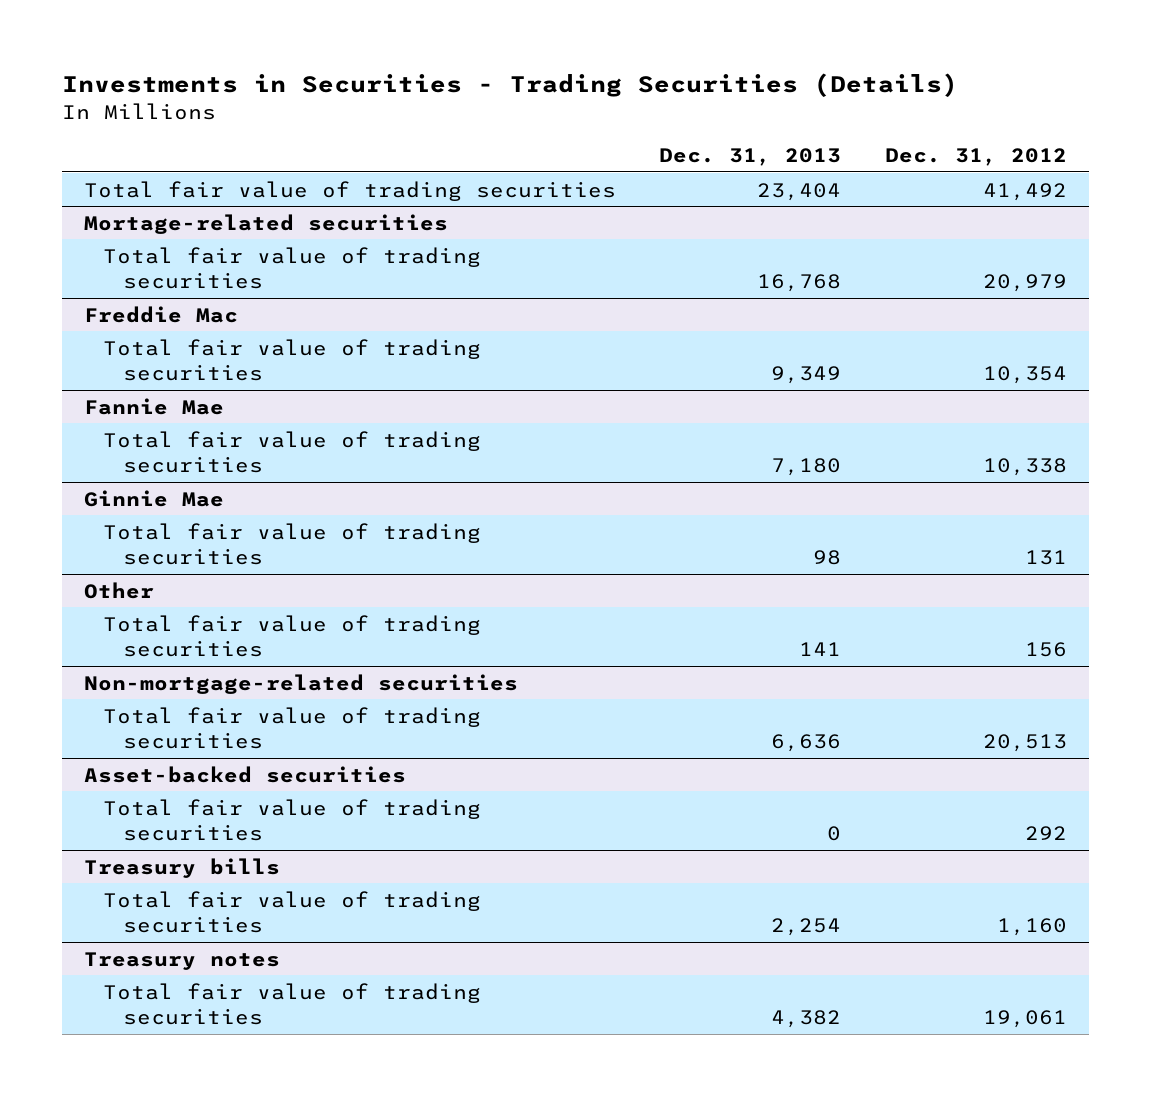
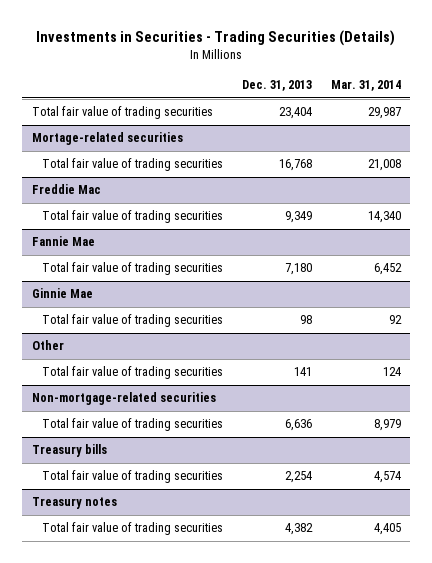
- | Dec. 31, 2013 | Dec. 31, 2012
+ | Dec. 31, 2013 | Mar. 31, 2014
- Asset-backed securities
- Total fair value of trading securities | 0 | 292

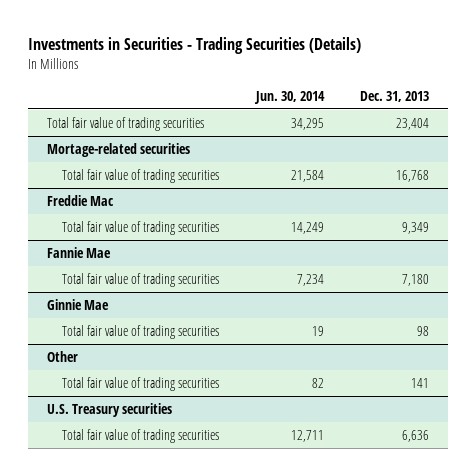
- | Dec. 31, 2013 | Mar. 31, 2014
+ | Jun. 30, 2014 | Dec. 31, 2013
- Non-mortgage-related securities
+ U.S. Treasury securities
- Treasury bills
- Total fair value of trading securities | 2,254 | 4,574
- Treasury notes
- Total fair value of trading securities | 4,382 | 4,405

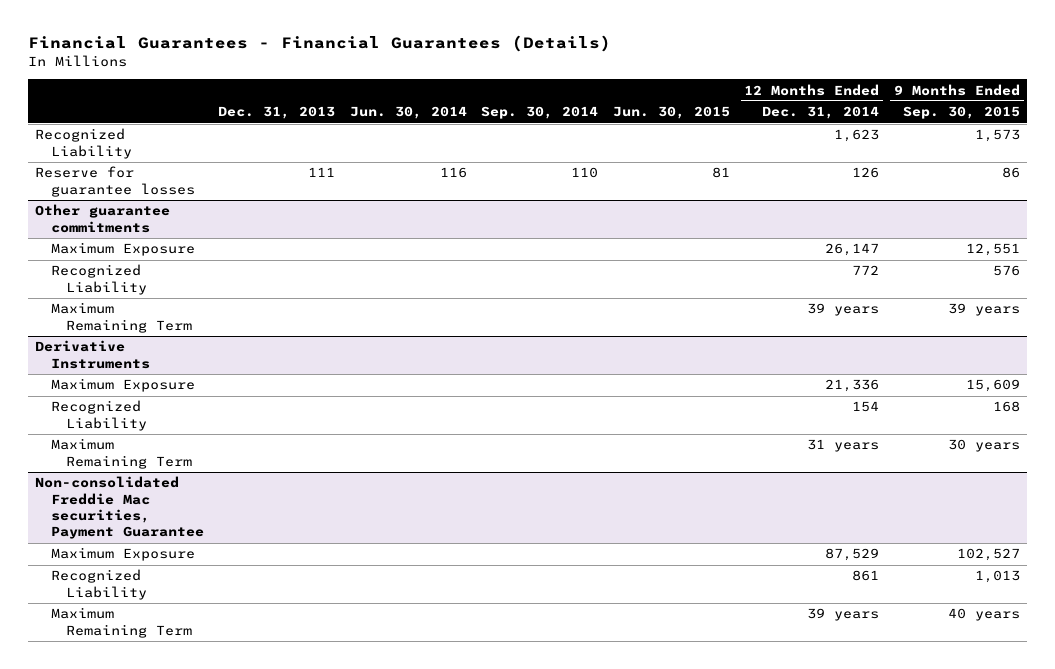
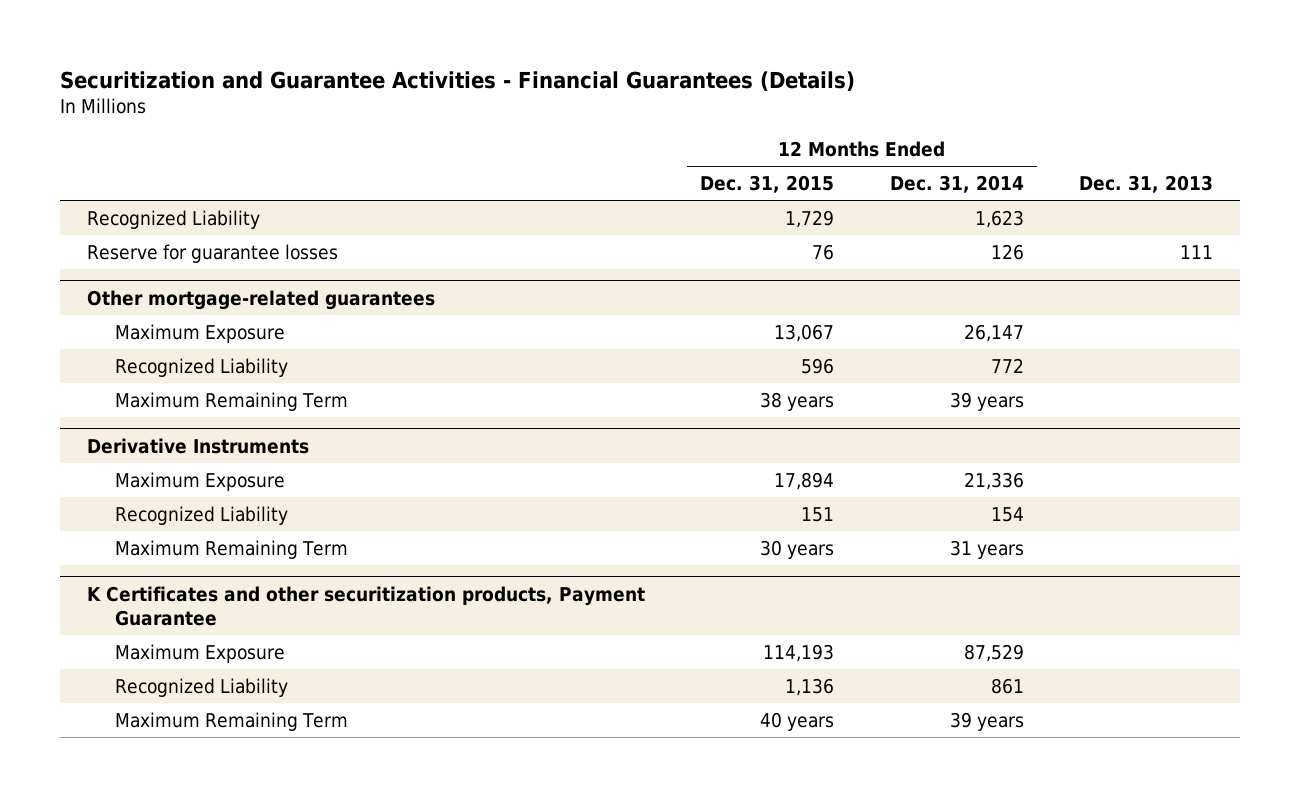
- Financial Guarantees - Financial Guarantees (Details)
+ Securitization and Guarantee Activities - Financial Guarantees (Details)
- | Dec. 31, 2013 | Jun. 30, 2014 | Sep. 30, 2014 | Jun. 30, 2015 | 12 Months Ended Dec. 31, 2014 | 9 Months Ended Sep. 30, 2015
+ | 12 Months Ended Dec. 31, 2015 | 12 Months Ended Dec. 31, 2014 | Dec. 31, 2013
- Other guarantee commitments
+ Other mortgage-related guarantees
- Non-consolidated Freddie Mac securities, Payment Guarantee
+ K Certificates and other securitization products, Payment Guarantee

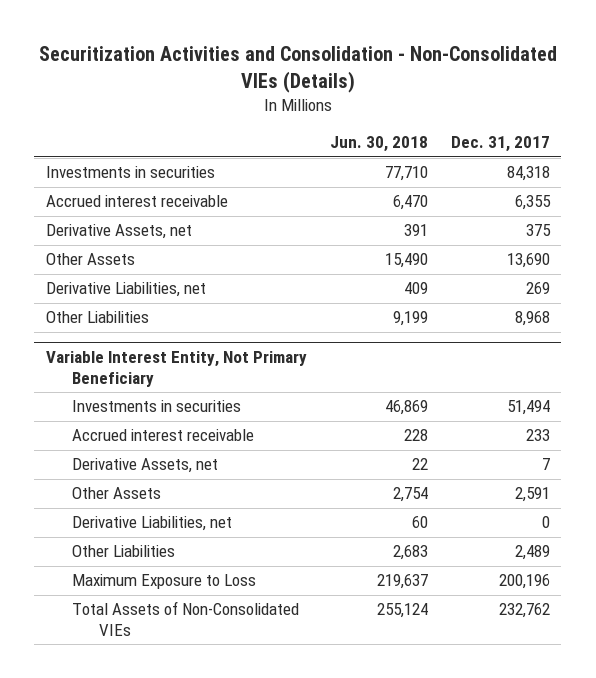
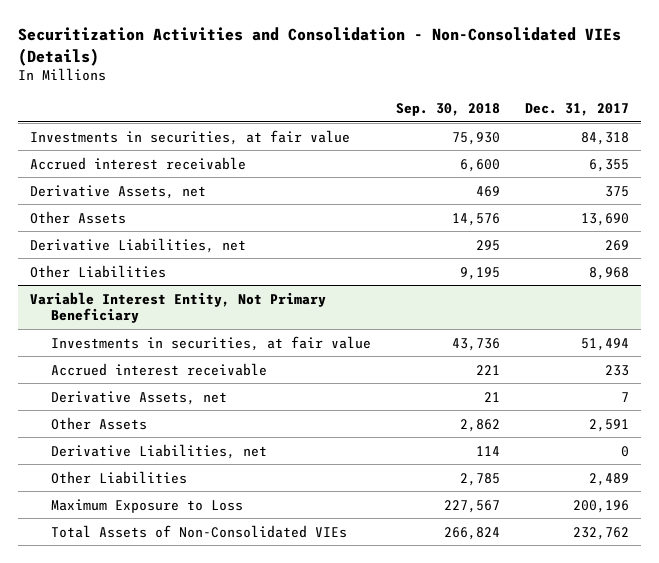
- | Jun. 30, 2018 | Dec. 31, 2017
+ | Sep. 30, 2018 | Dec. 31, 2017
- Investments in securities | 77,710 | 84,318
+ Investments in securities, at fair value | 75,930 | 84,318
@ Variable Interest Entity, Not Primary Beneficiary
- Investments in securities | 46,869 | 51,494
+ Investments in securities, at fair value | 43,736 | 51,494

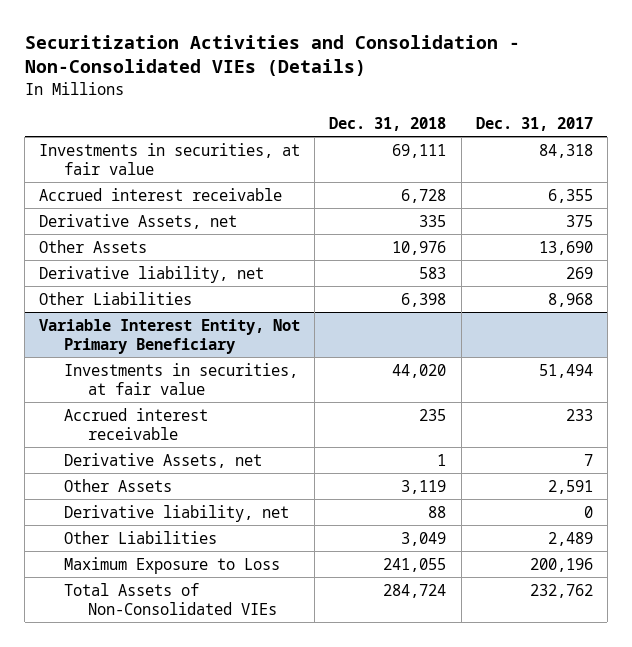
- | Sep. 30, 2018 | Dec. 31, 2017
+ | Dec. 31, 2018 | Dec. 31, 2017
- Derivative Liabilities, net | 295 | 269
+ Derivative liability, net | 583 | 269
@ Variable Interest Entity, Not Primary Beneficiary
- Derivative Liabilities, net | 114 | 0
+ Derivative liability, net | 88 | 0

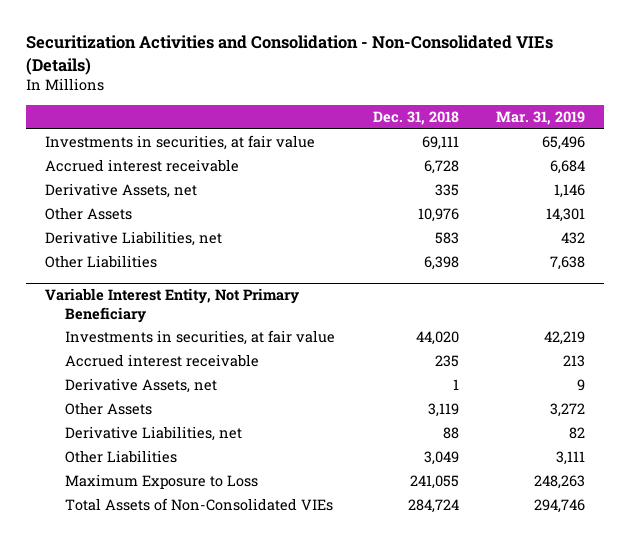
- | Dec. 31, 2018 | Dec. 31, 2017
+ | Dec. 31, 2018 | Mar. 31, 2019
- Derivative liability, net | 583 | 269
+ Derivative Liabilities, net | 583 | 432
@ Variable Interest Entity, Not Primary Beneficiary
- Derivative liability, net | 88 | 0
+ Derivative Liabilities, net | 88 | 82

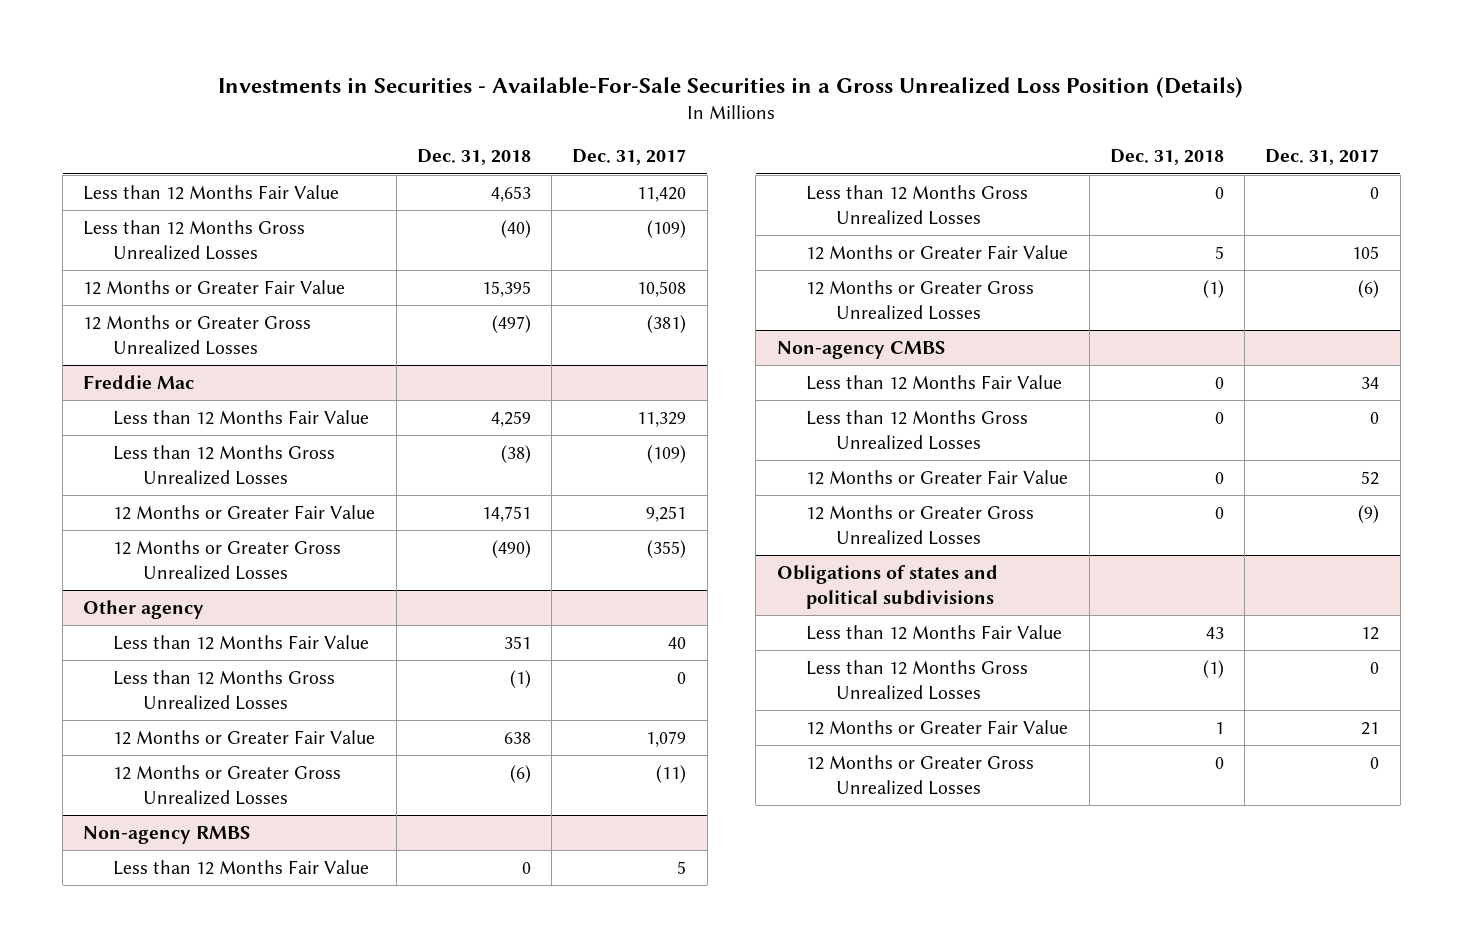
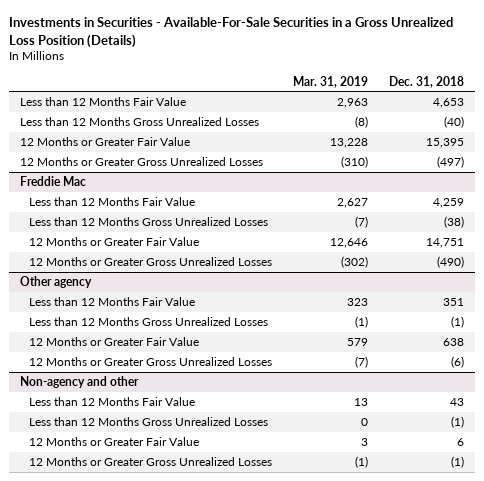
- | Dec. 31, 2018 | Dec. 31, 2017
+ | Mar. 31, 2019 | Dec. 31, 2018
- Non-agency RMBS
- Less than 12 Months Fair Value | 0 | 5
- Less than 12 Months Gross Unrealized Losses | 0 | 0
- 12 Months or Greater Fair Value | 5 | 105
- 12 Months or Greater Gross Unrealized Losses | (1) | (6)
- Non-agency CMBS
- Less than 12 Months Fair Value | 0 | 34
- Less than 12 Months Gross Unrealized Losses | 0 | 0
- 12 Months or Greater Fair Value | 0 | 52
- 12 Months or Greater Gross Unrealized Losses | 0 | (9)
- Obligations of states and political subdivisions
+ Non-agency and other
- 12 Months or Greater Fair Value | 1 | 21
- 12 Months or Greater Gross Unrealized Losses | 0 | 0
+ 12 Months or Greater Fair Value | 3 | 6
+ 12 Months or Greater Gross Unrealized Losses | (1) | (1)

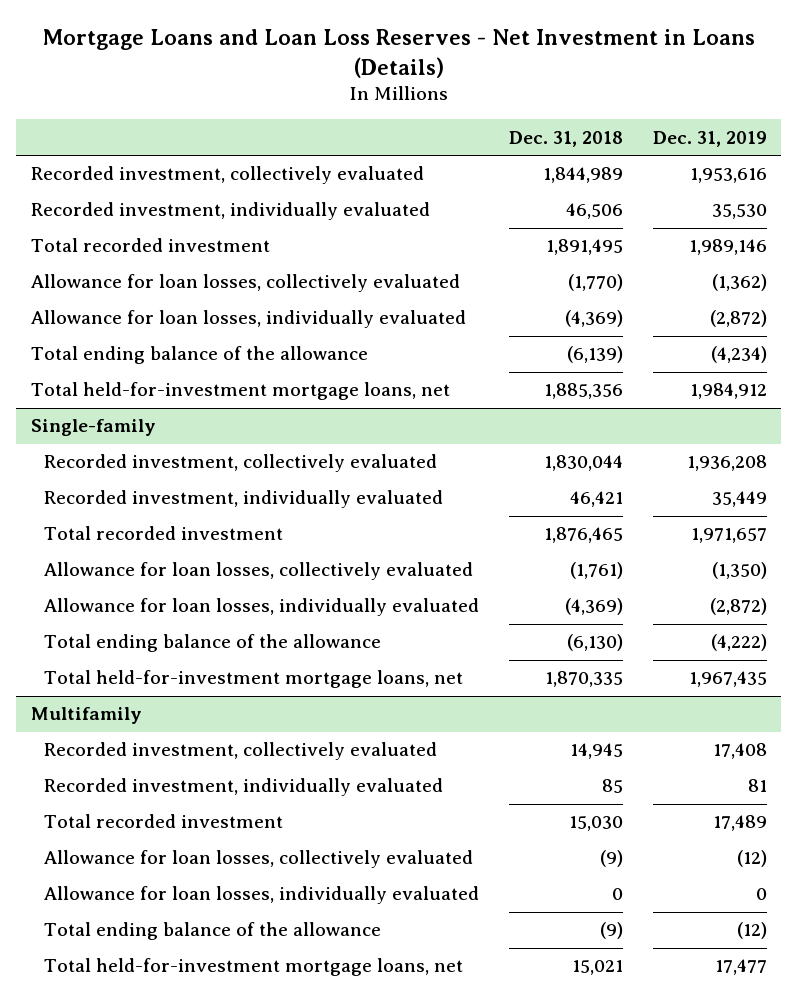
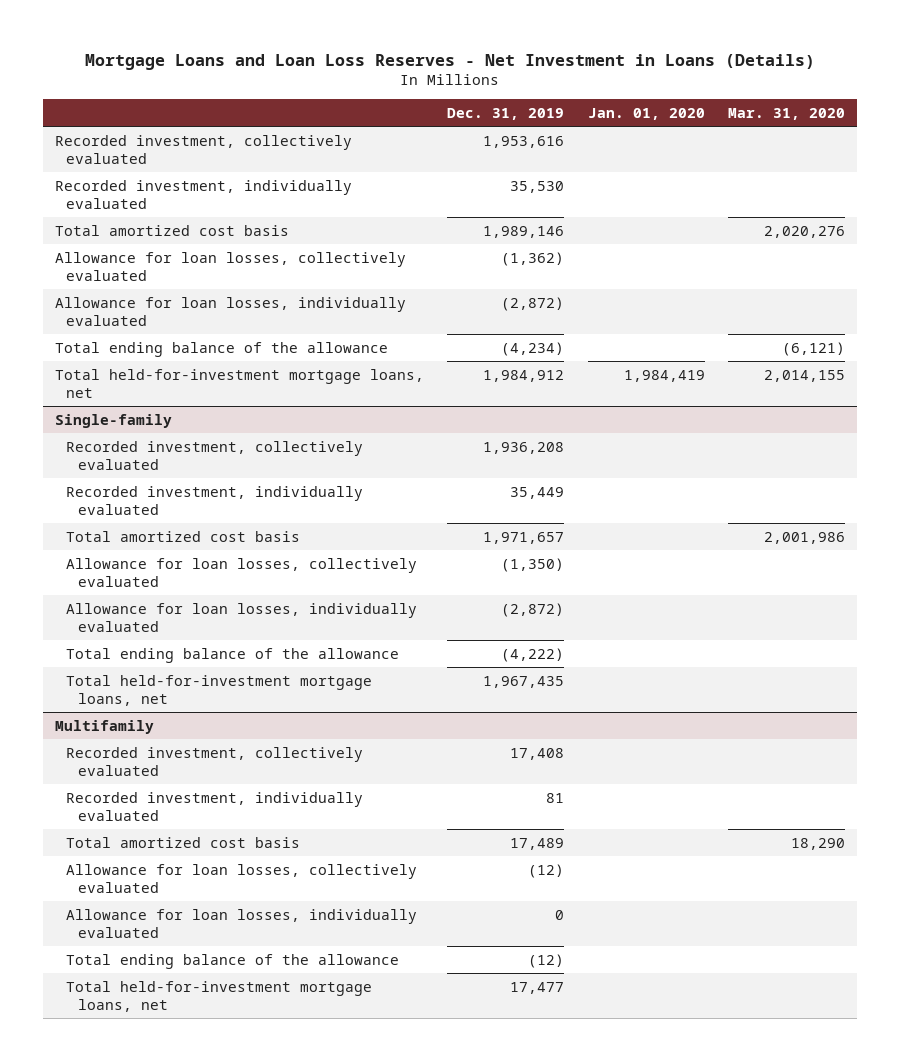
- | Dec. 31, 2018 | Dec. 31, 2019
+ | Dec. 31, 2019 | Jan. 01, 2020 | Mar. 31, 2020
- Total recorded investment | 1,891,495 | 1,989,146
+ Total amortized cost basis | 1,989,146 | | 2,020,276
@ Single-family
- Total recorded investment | 1,876,465 | 1,971,657
+ Total amortized cost basis | 1,971,657 | | 2,001,986
@ Multifamily
- Total recorded investment | 15,030 | 17,489
+ Total amortized cost basis | 17,489 | | 18,290

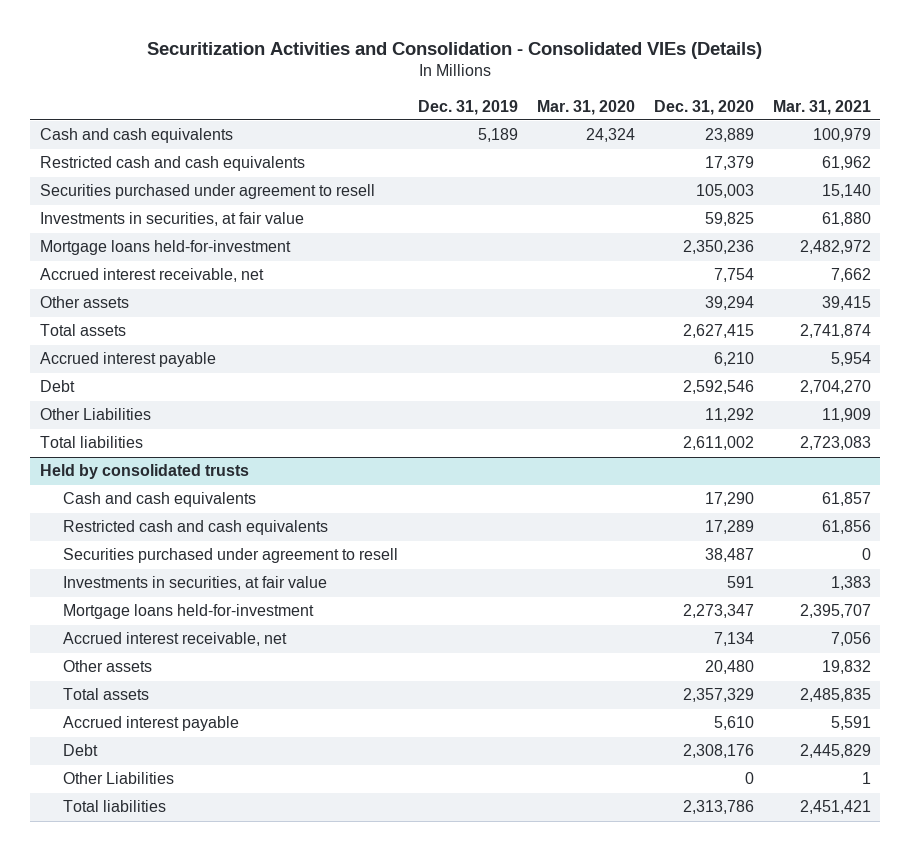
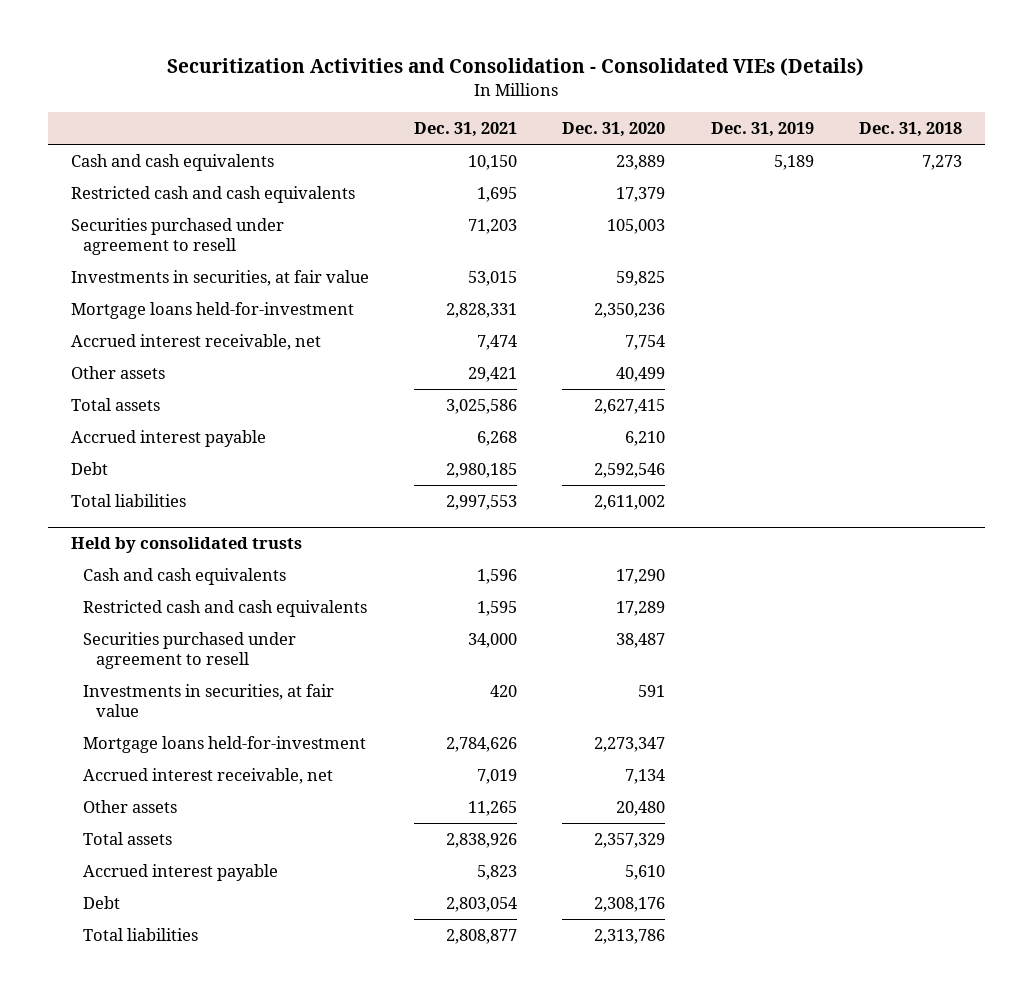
- | Dec. 31, 2019 | Mar. 31, 2020 | Dec. 31, 2020 | Mar. 31, 2021
+ | Dec. 31, 2021 | Dec. 31, 2020 | Dec. 31, 2019 | Dec. 31, 2018
- Other assets | | | 39,294 | 39,415
+ Other assets | 29,421 | 40,499 | |
- Other Liabilities | | | 11,292 | 11,909
@ Held by consolidated trusts
- Other Liabilities | | | 0 | 1

